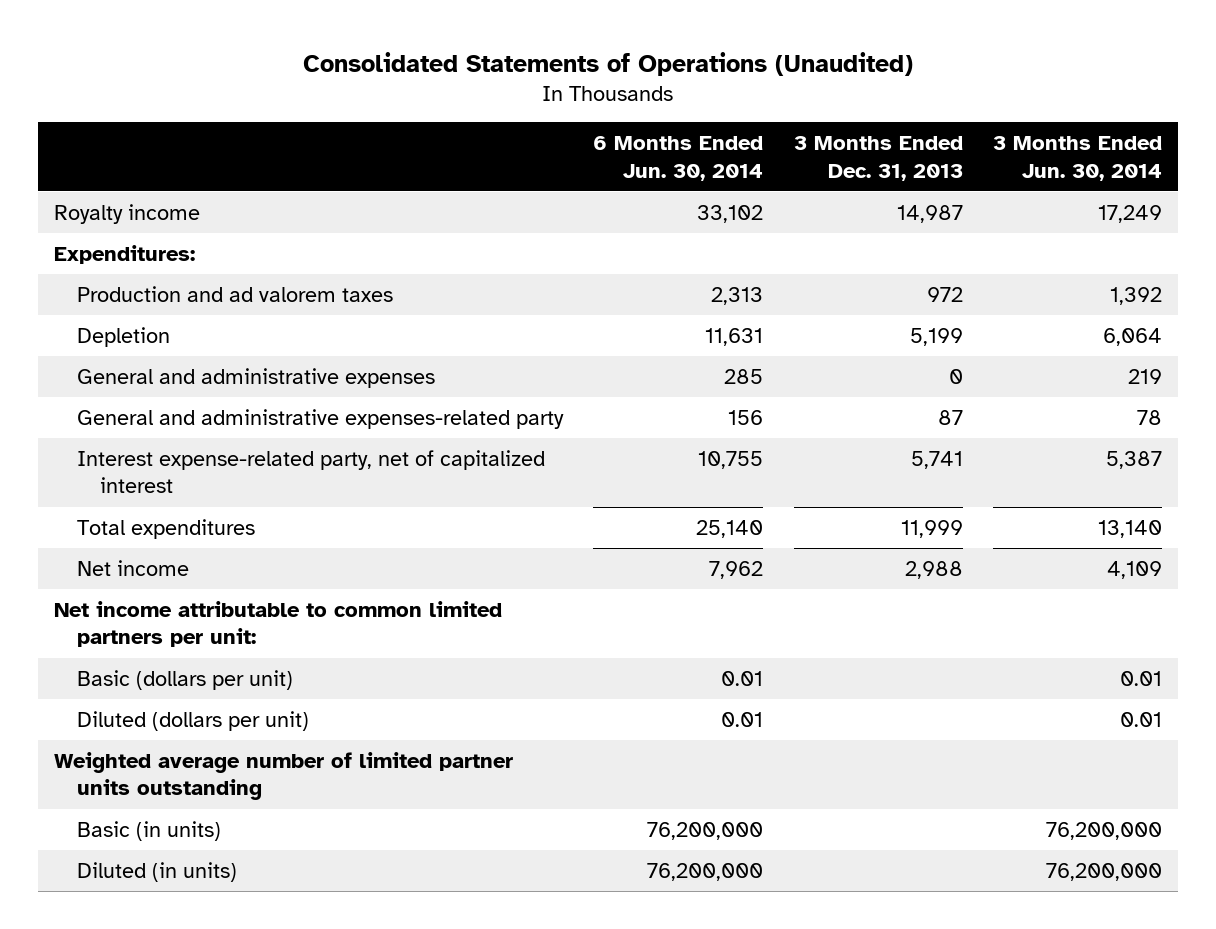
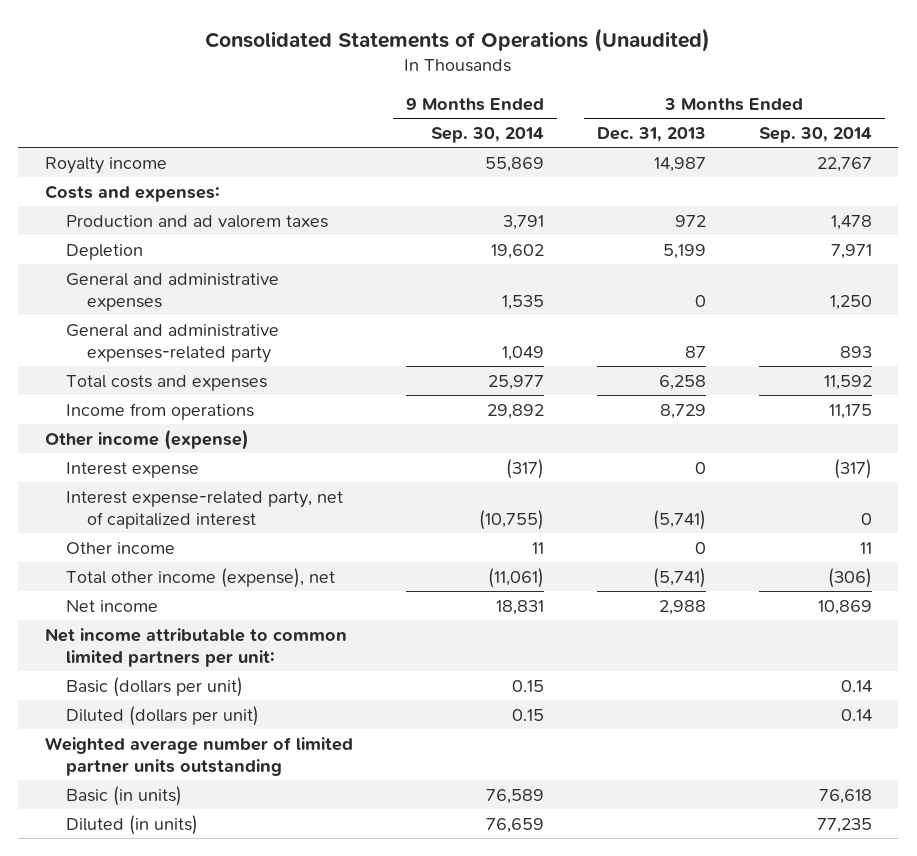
- | 6 Months Ended Jun. 30, 2014 | 3 Months Ended Dec. 31, 2013 | 3 Months Ended Jun. 30, 2014
+ | 9 Months Ended Sep. 30, 2014 | 3 Months Ended Dec. 31, 2013 | 3 Months Ended Sep. 30, 2014
- Expenditures:
+ Costs and expenses:
- Interest expense-related party, net of capitalized interest | 10,755 | 5,741 | 5,387
- Total expenditures | 25,140 | 11,999 | 13,140
+ Total costs and expenses | 25,977 | 6,258 | 11,592
+ Income from operations | 29,892 | 8,729 | 11,175
+ Other income (expense)
+ Interest expense | (317) | 0 | (317)
+ Interest expense-related party, net of capitalized interest | (10,755) | (5,741) | 0
+ Other income | 11 | 0 | 11
+ Total other income (expense), net | (11,061) | (5,741) | (306)

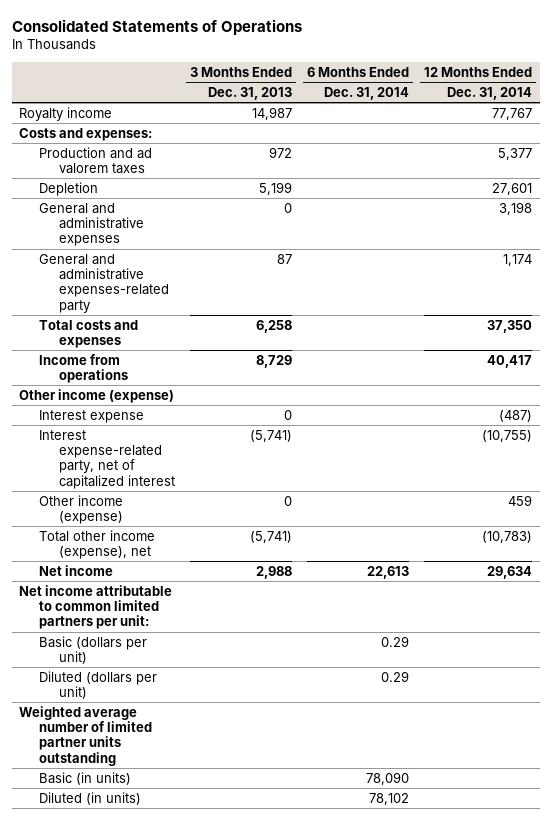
- Consolidated Statements of Operations (Unaudited)
+ Consolidated Statements of Operations
- | 9 Months Ended Sep. 30, 2014 | 3 Months Ended Dec. 31, 2013 | 3 Months Ended Sep. 30, 2014
+ | 3 Months Ended Dec. 31, 2013 | 6 Months Ended Dec. 31, 2014 | 12 Months Ended Dec. 31, 2014
- Other income | 11 | 0 | 11
+ Other income (expense) | 0 | | 459

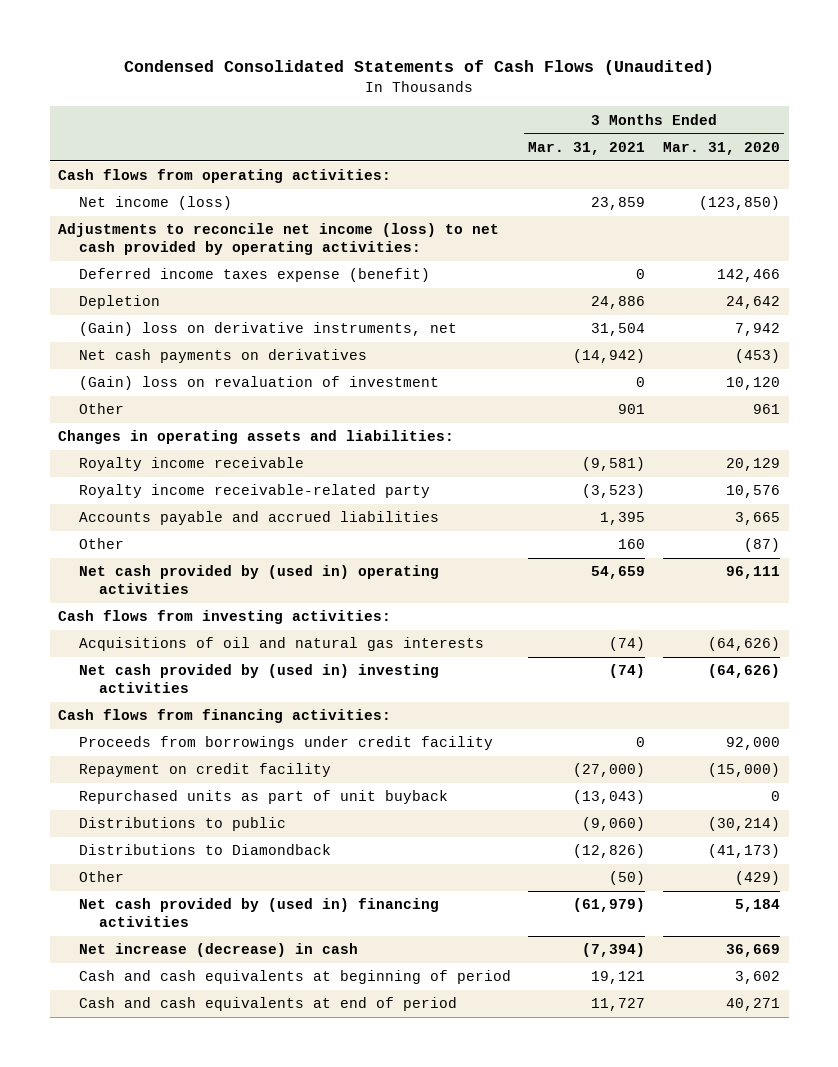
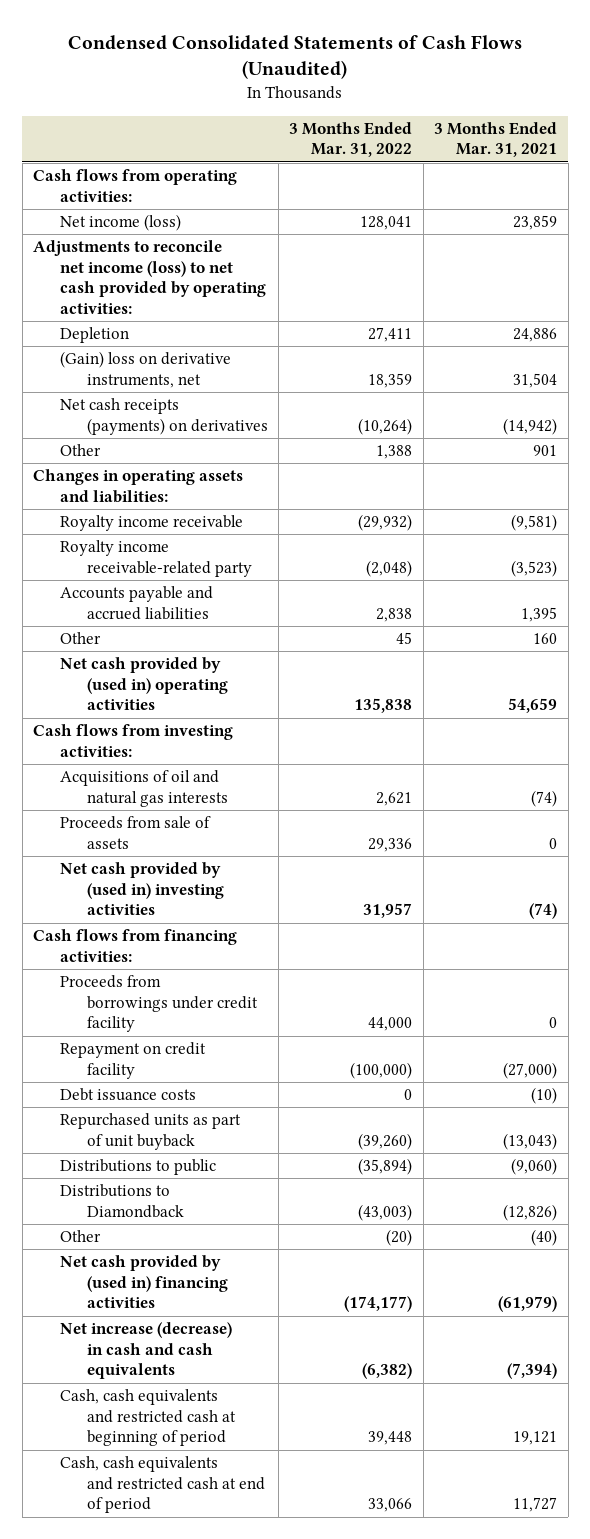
- | 3 Months Ended Mar. 31, 2021 | 3 Months Ended Mar. 31, 2020
+ | 3 Months Ended Mar. 31, 2022 | 3 Months Ended Mar. 31, 2021
- Deferred income taxes expense (benefit) | 0 | 142,466
- Net cash payments on derivatives | (14,942) | (453)
- (Gain) loss on revaluation of investment | 0 | 10,120
+ Net cash receipts (payments) on derivatives | (10,264) | (14,942)
+ Proceeds from sale of assets | 29,336 | 0
+ Debt issuance costs | 0 | (10)
- Other | (50) | (429)
+ Other | (20) | (40)
- Net increase (decrease) in cash | (7,394) | 36,669
- Cash and cash equivalents at beginning of period | 19,121 | 3,602
- Cash and cash equivalents at end of period | 11,727 | 40,271
+ Net increase (decrease) in cash and cash equivalents | (6,382) | (7,394)
+ Cash, cash equivalents and restricted cash at beginning of period | 39,448 | 19,121
+ Cash, cash equivalents and restricted cash at end of period | 33,066 | 11,727

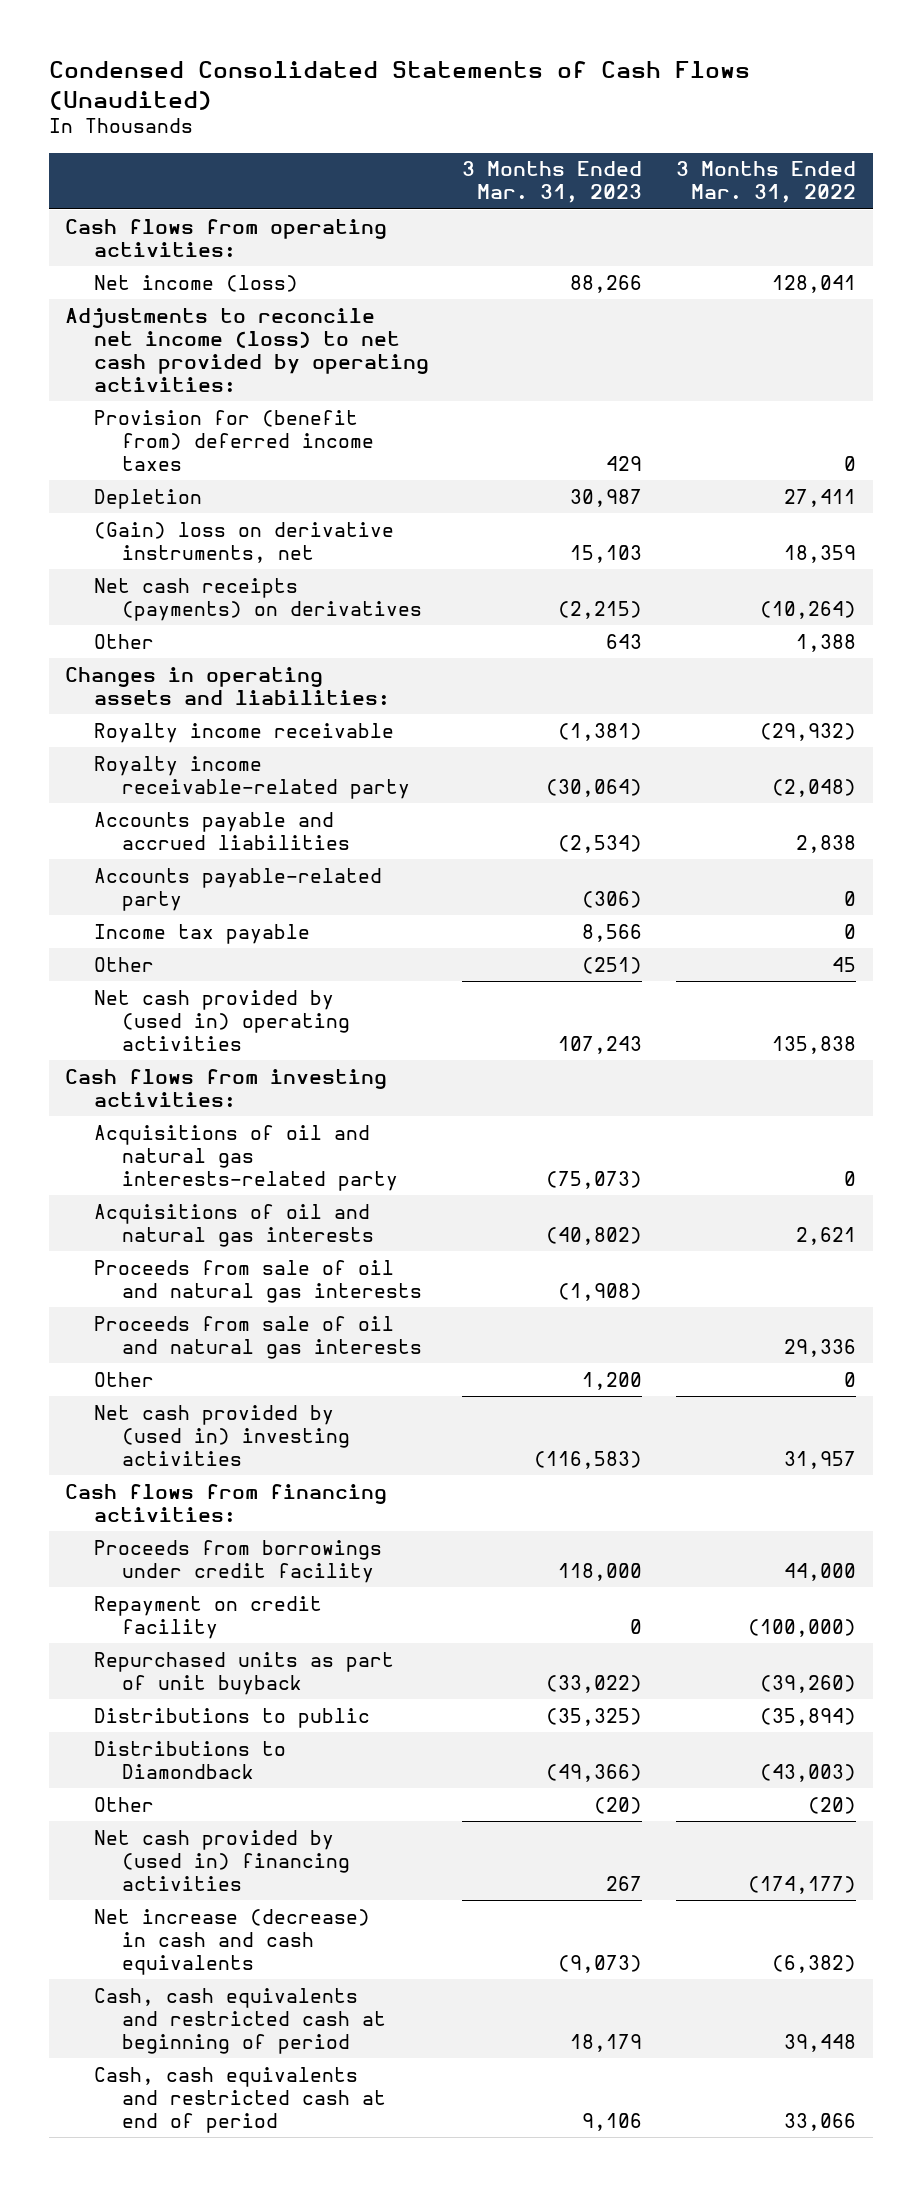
- | 3 Months Ended Mar. 31, 2022 | 3 Months Ended Mar. 31, 2021
+ | 3 Months Ended Mar. 31, 2023 | 3 Months Ended Mar. 31, 2022
+ Provision for (benefit from) deferred income taxes | 429 | 0
+ Accounts payable-related party | (306) | 0
+ Income tax payable | 8,566 | 0
+ Acquisitions of oil and natural gas interests-related party | (75,073) | 0
- Proceeds from sale of assets | 29,336 | 0
+ Proceeds from sale of oil and natural gas interests | (1,908) |
+ Proceeds from sale of oil and natural gas interests | | 29,336
+ Other | 1,200 | 0
- Debt issuance costs | 0 | (10)

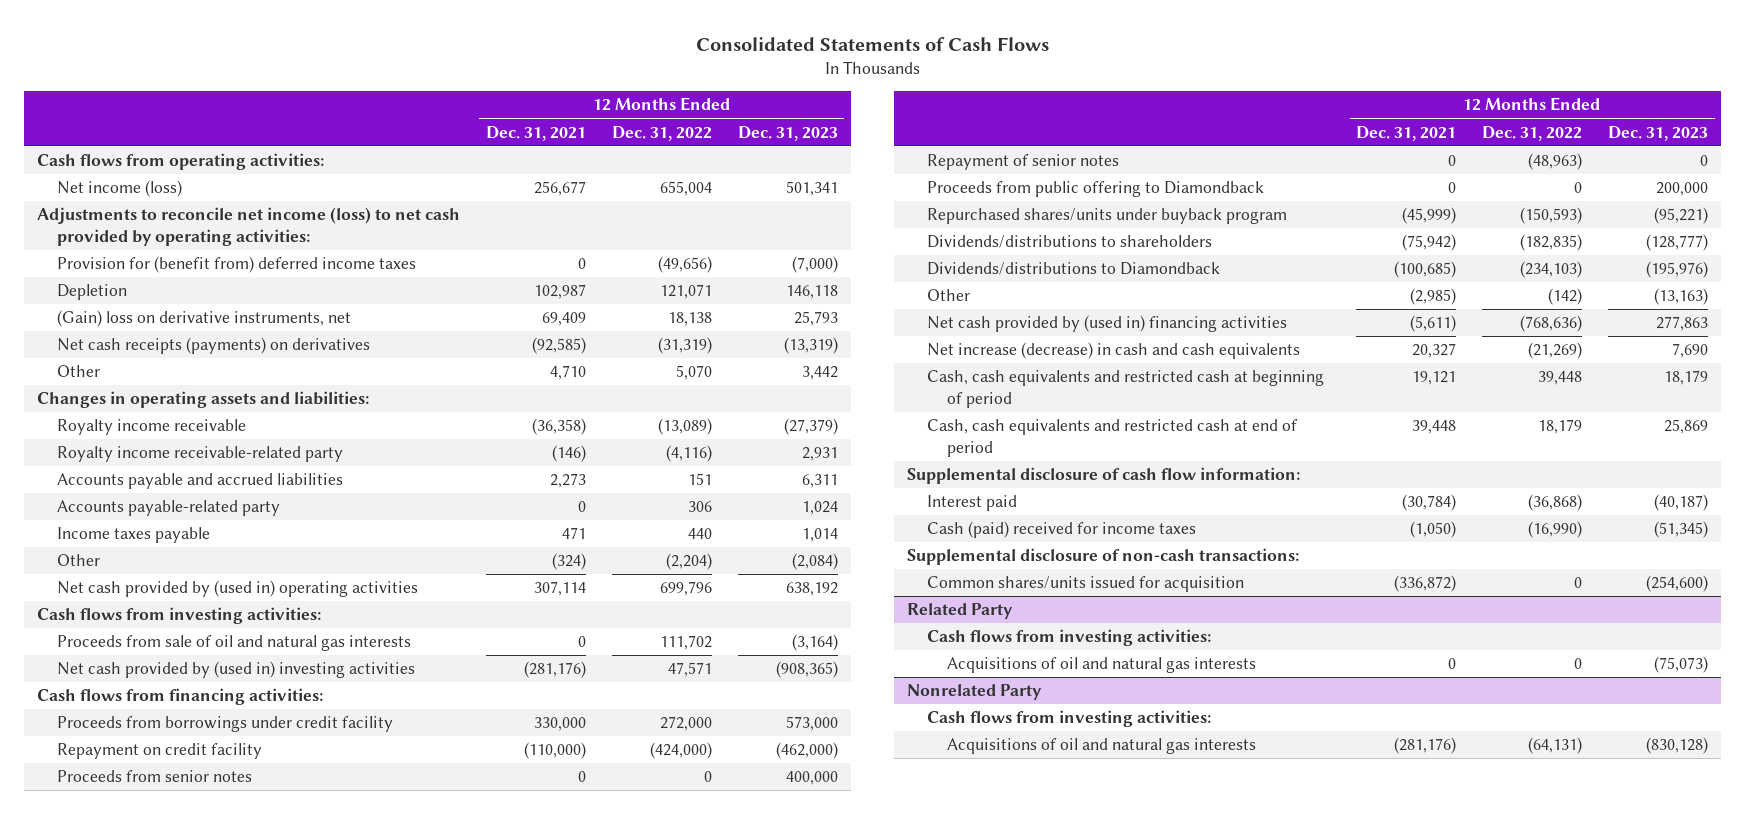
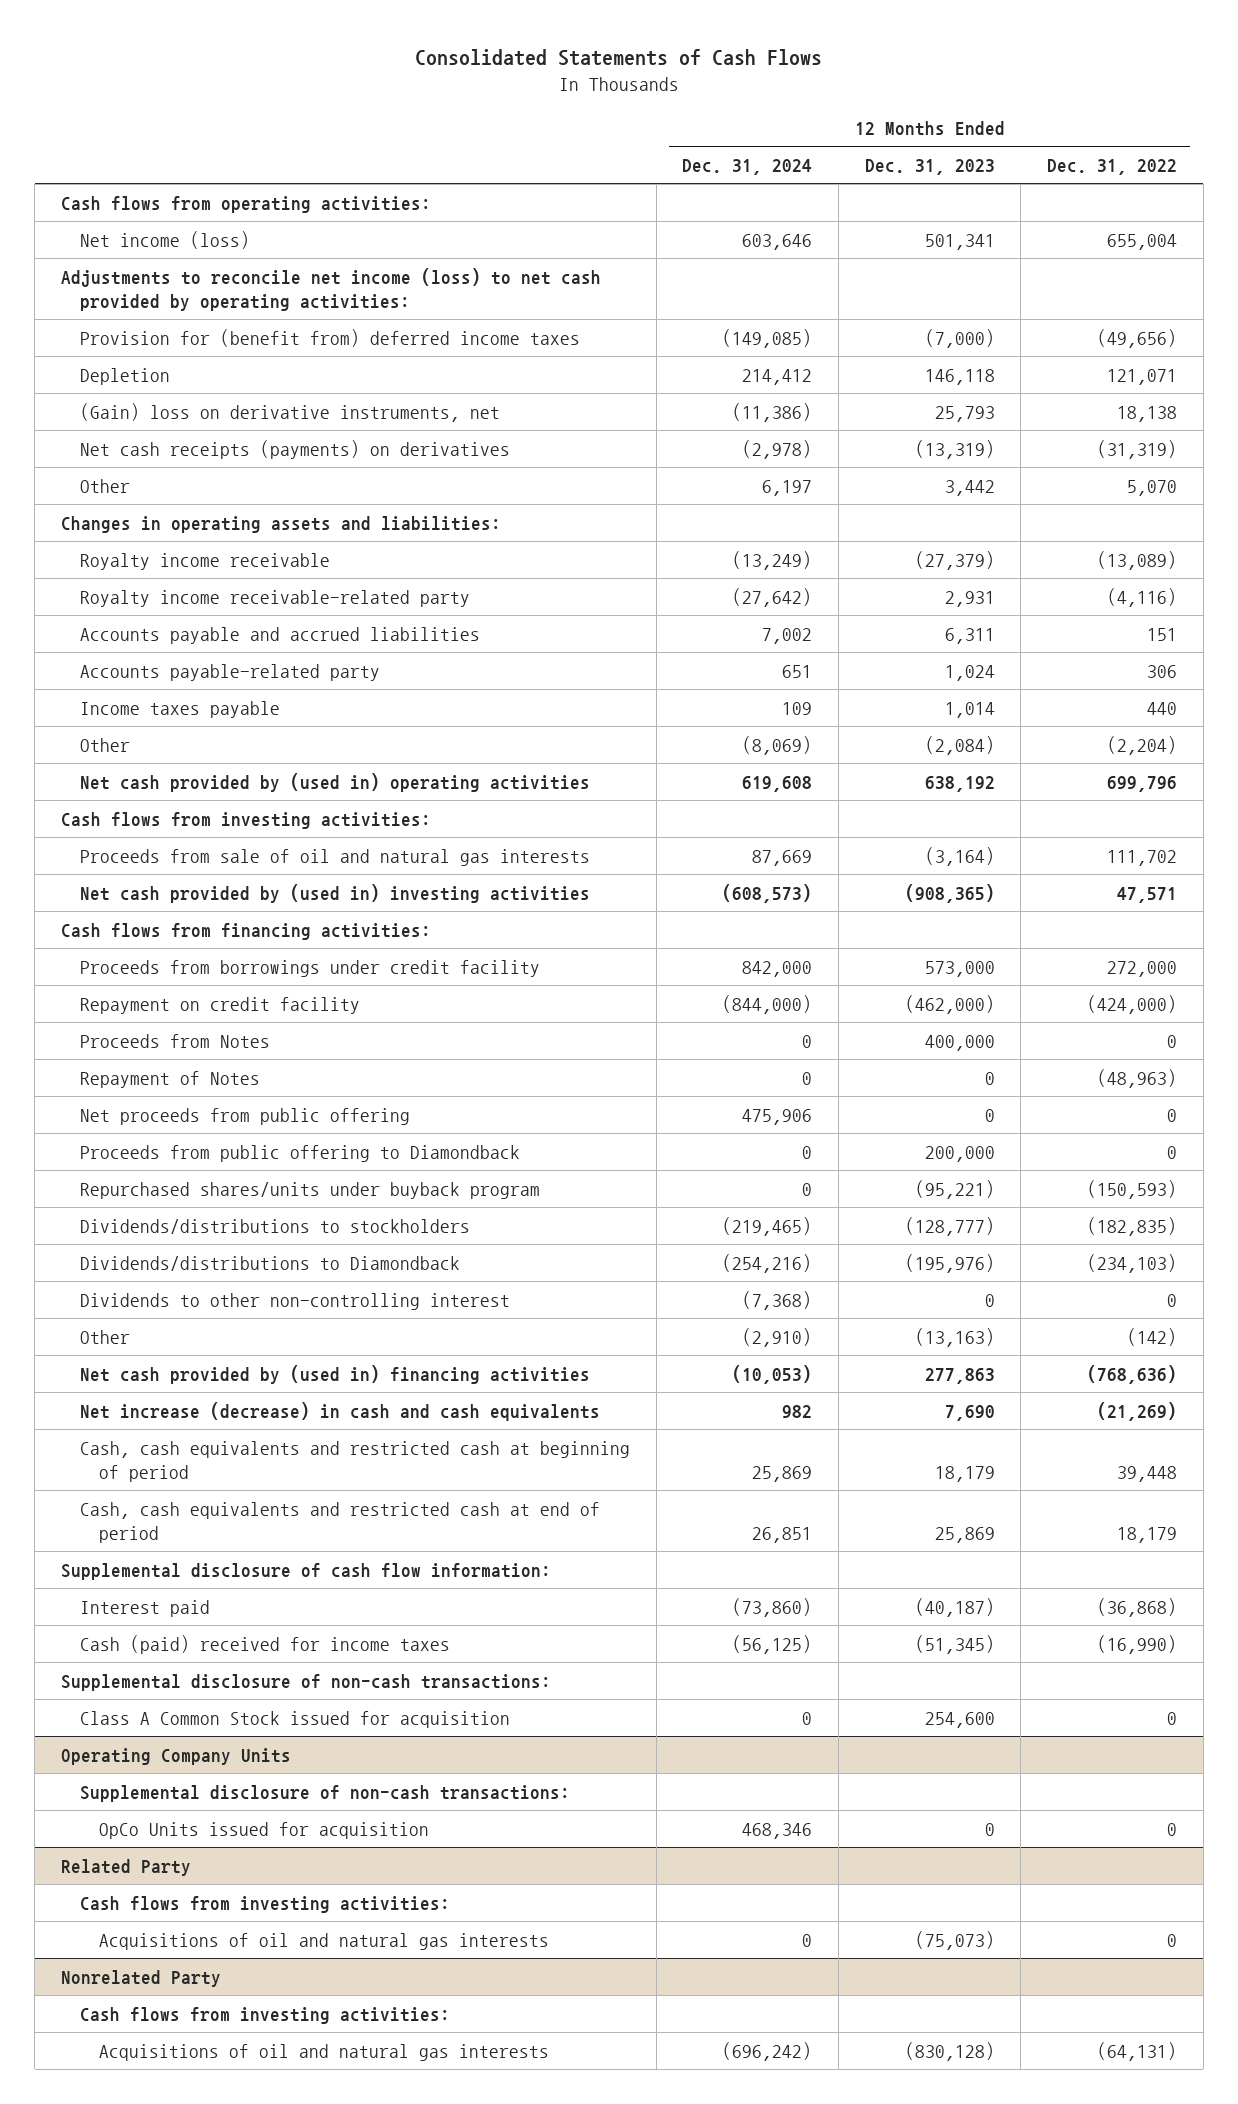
- | 12 Months Ended Dec. 31, 2021 | 12 Months Ended Dec. 31, 2022 | 12 Months Ended Dec. 31, 2023
+ | 12 Months Ended Dec. 31, 2024 | 12 Months Ended Dec. 31, 2023 | 12 Months Ended Dec. 31, 2022
- Proceeds from senior notes | 0 | 0 | 400,000
- Repayment of senior notes | 0 | (48,963) | 0
+ Proceeds from Notes | 0 | 400,000 | 0
+ Repayment of Notes | 0 | 0 | (48,963)
+ Net proceeds from public offering | 475,906 | 0 | 0
- Dividends/distributions to shareholders | (75,942) | (182,835) | (128,777)
+ Dividends/distributions to stockholders | (219,465) | (128,777) | (182,835)
+ Dividends to other non-controlling interest | (7,368) | 0 | 0
- Common shares/units issued for acquisition | (336,872) | 0 | (254,600)
+ Class A Common Stock issued for acquisition | 0 | 254,600 | 0
+ Operating Company Units
+ Supplemental disclosure of non-cash transactions:
+ OpCo Units issued for acquisition | 468,346 | 0 | 0

